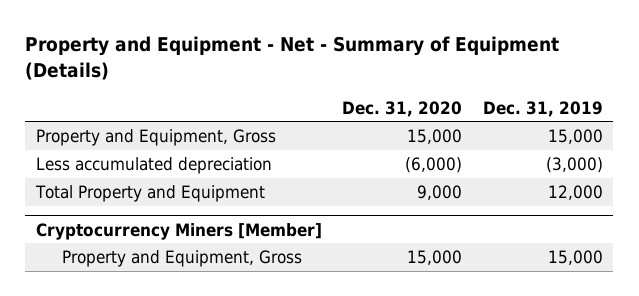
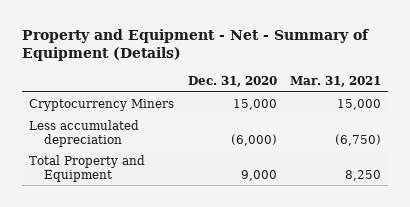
- | Dec. 31, 2020 | Dec. 31, 2019
+ | Dec. 31, 2020 | Mar. 31, 2021
- Property and Equipment, Gross | 15,000 | 15,000
+ Cryptocurrency Miners | 15,000 | 15,000
- Cryptocurrency Miners [Member]
- Property and Equipment, Gross | 15,000 | 15,000

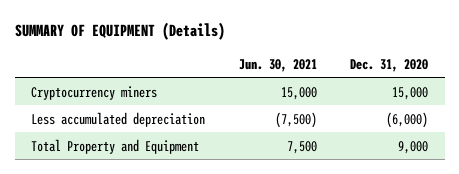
- Property and Equipment - Net - Summary of Equipment (Details)
+ SUMMARY OF EQUIPMENT (Details)
- | Dec. 31, 2020 | Mar. 31, 2021
+ | Jun. 30, 2021 | Dec. 31, 2020
- Cryptocurrency Miners | 15,000 | 15,000
+ Cryptocurrency miners | 15,000 | 15,000

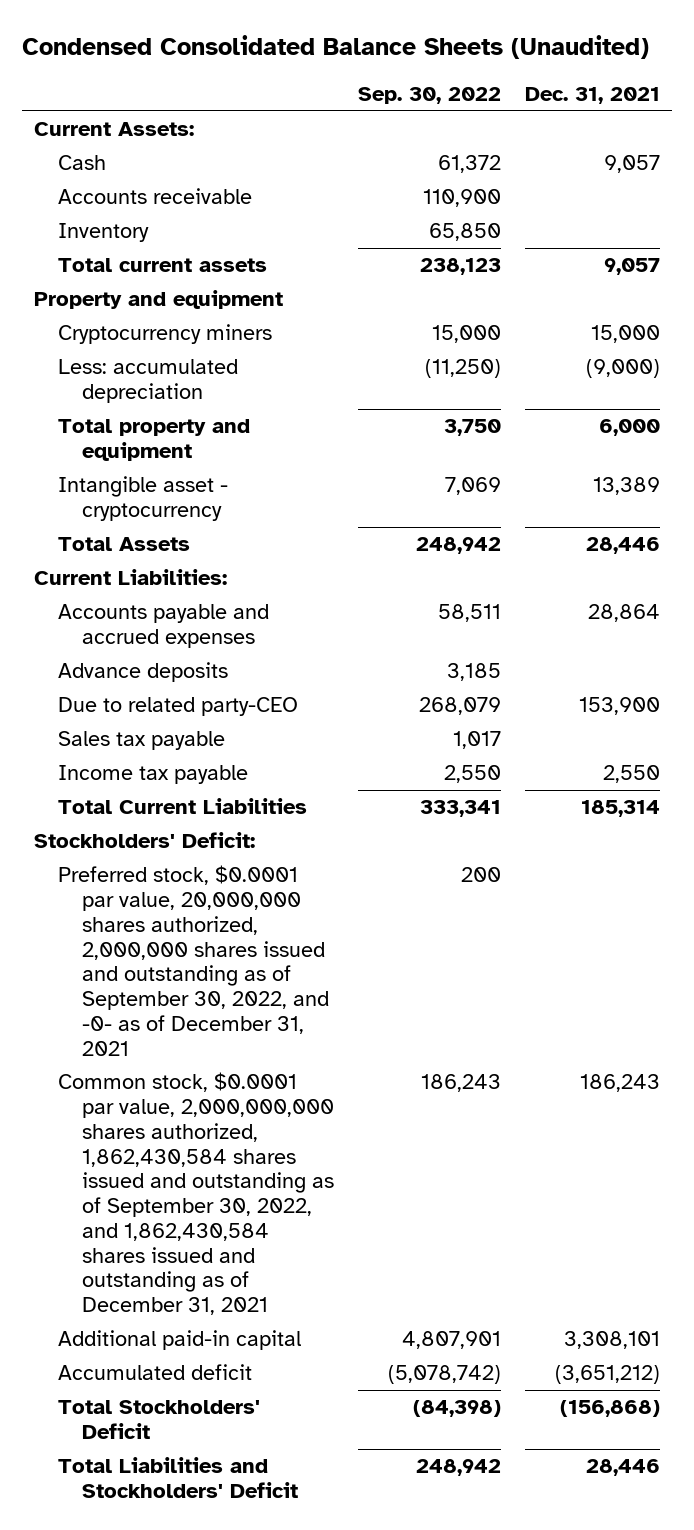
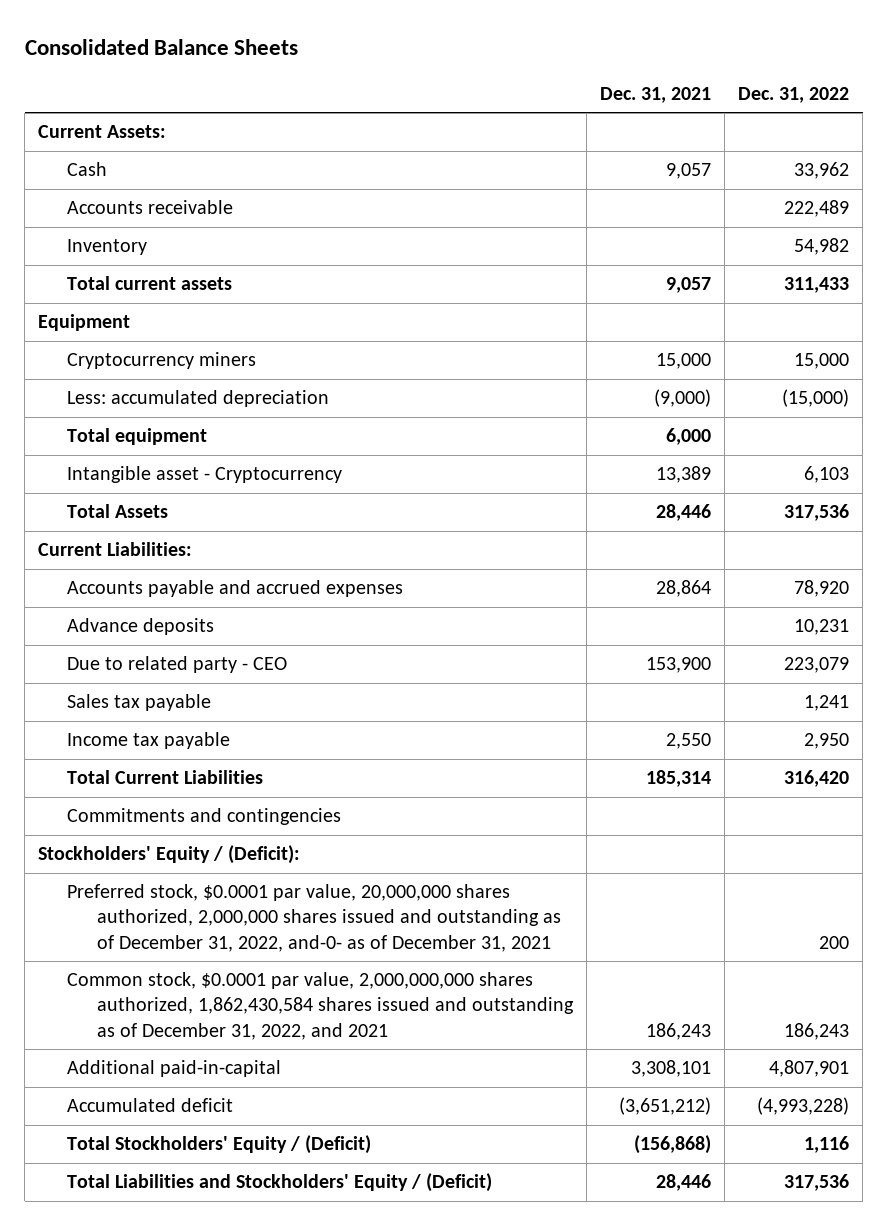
- Condensed Consolidated Balance Sheets (Unaudited)
+ Consolidated Balance Sheets
- | Sep. 30, 2022 | Dec. 31, 2021
+ | Dec. 31, 2021 | Dec. 31, 2022
- Property and equipment
+ Equipment
- Total property and equipment | 3,750 | 6,000
- Intangible asset - cryptocurrency | 7,069 | 13,389
+ Total equipment | 6,000 |
+ Intangible asset - Cryptocurrency | 13,389 | 6,103
- Due to related party-CEO | 268,079 | 153,900
+ Due to related party - CEO | 153,900 | 223,079
- Stockholders' Deficit:
- Preferred stock, $0.0001 par value, 20,000,000 shares authorized, 2,000,000 shares issued and outstanding as of September 30, 2022, and -0- as of December 31, 2021 | 200 |
- Common stock, $0.0001 par value, 2,000,000,000 shares authorized, 1,862,430,584 shares issued and outstanding as of September 30, 2022, and 1,862,430,584 shares issued and outstanding as of December 31, 2021 | 186,243 | 186,243
- Additional paid-in capital | 4,807,901 | 3,308,101
+ Commitments and contingencies
+ Stockholders' Equity / (Deficit):
+ Preferred stock, $0.0001 par value, 20,000,000 shares authorized, 2,000,000 shares issued and outstanding as of December 31, 2022, and-0- as of December 31, 2021 | | 200
+ Common stock, $0.0001 par value, 2,000,000,000 shares authorized, 1,862,430,584 shares issued and outstanding as of December 31, 2022, and 2021 | 186,243 | 186,243
+ Additional paid-in-capital | 3,308,101 | 4,807,901
- Total Stockholders' Deficit | (84,398) | (156,868)
- Total Liabilities and Stockholders' Deficit | 248,942 | 28,446
+ Total Stockholders' Equity / (Deficit) | (156,868) | 1,116
+ Total Liabilities and Stockholders' Equity / (Deficit) | 28,446 | 317,536

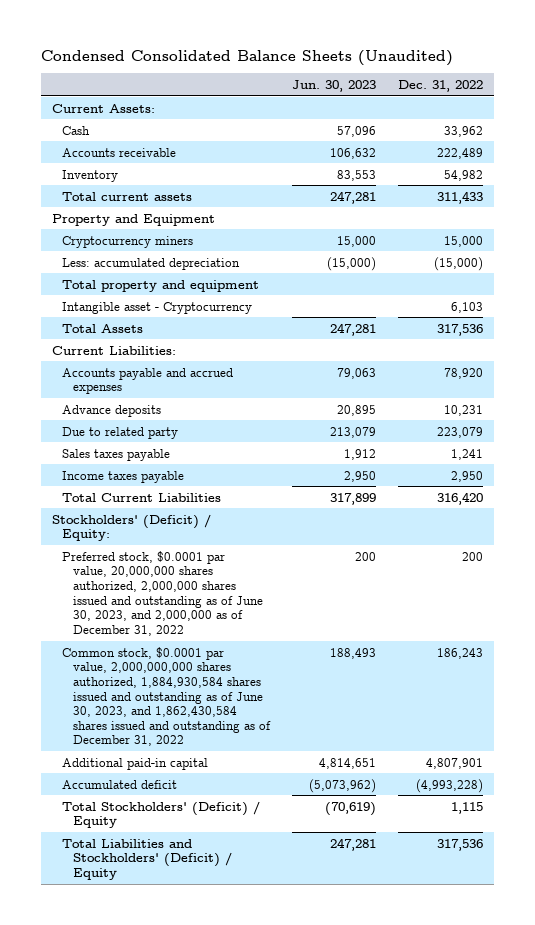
- Consolidated Balance Sheets
+ Condensed Consolidated Balance Sheets (Unaudited)
- | Dec. 31, 2021 | Dec. 31, 2022
+ | Jun. 30, 2023 | Dec. 31, 2022
- Equipment
+ Property and Equipment
- Total equipment | 6,000 |
+ Total property and equipment
- Due to related party - CEO | 153,900 | 223,079
- Sales tax payable | | 1,241
- Income tax payable | 2,550 | 2,950
+ Due to related party | 213,079 | 223,079
+ Sales taxes payable | 1,912 | 1,241
+ Income taxes payable | 2,950 | 2,950
- Commitments and contingencies
- Stockholders' Equity / (Deficit):
- Preferred stock, $0.0001 par value, 20,000,000 shares authorized, 2,000,000 shares issued and outstanding as of December 31, 2022, and-0- as of December 31, 2021 | | 200
- Common stock, $0.0001 par value, 2,000,000,000 shares authorized, 1,862,430,584 shares issued and outstanding as of December 31, 2022, and 2021 | 186,243 | 186,243
- Additional paid-in-capital | 3,308,101 | 4,807,901
+ Stockholders' (Deficit) / Equity:
+ Preferred stock, $0.0001 par value, 20,000,000 shares authorized, 2,000,000 shares issued and outstanding as of June 30, 2023, and 2,000,000 as of December 31, 2022 | 200 | 200
+ Common stock, $0.0001 par value, 2,000,000,000 shares authorized, 1,884,930,584 shares issued and outstanding as of June 30, 2023, and 1,862,430,584 shares issued and outstanding as of December 31, 2022 | 188,493 | 186,243
+ Additional paid-in capital | 4,814,651 | 4,807,901
- Total Stockholders' Equity / (Deficit) | (156,868) | 1,116
- Total Liabilities and Stockholders' Equity / (Deficit) | 28,446 | 317,536
+ Total Stockholders' (Deficit) / Equity | (70,619) | 1,115
+ Total Liabilities and Stockholders' (Deficit) / Equity | 247,281 | 317,536

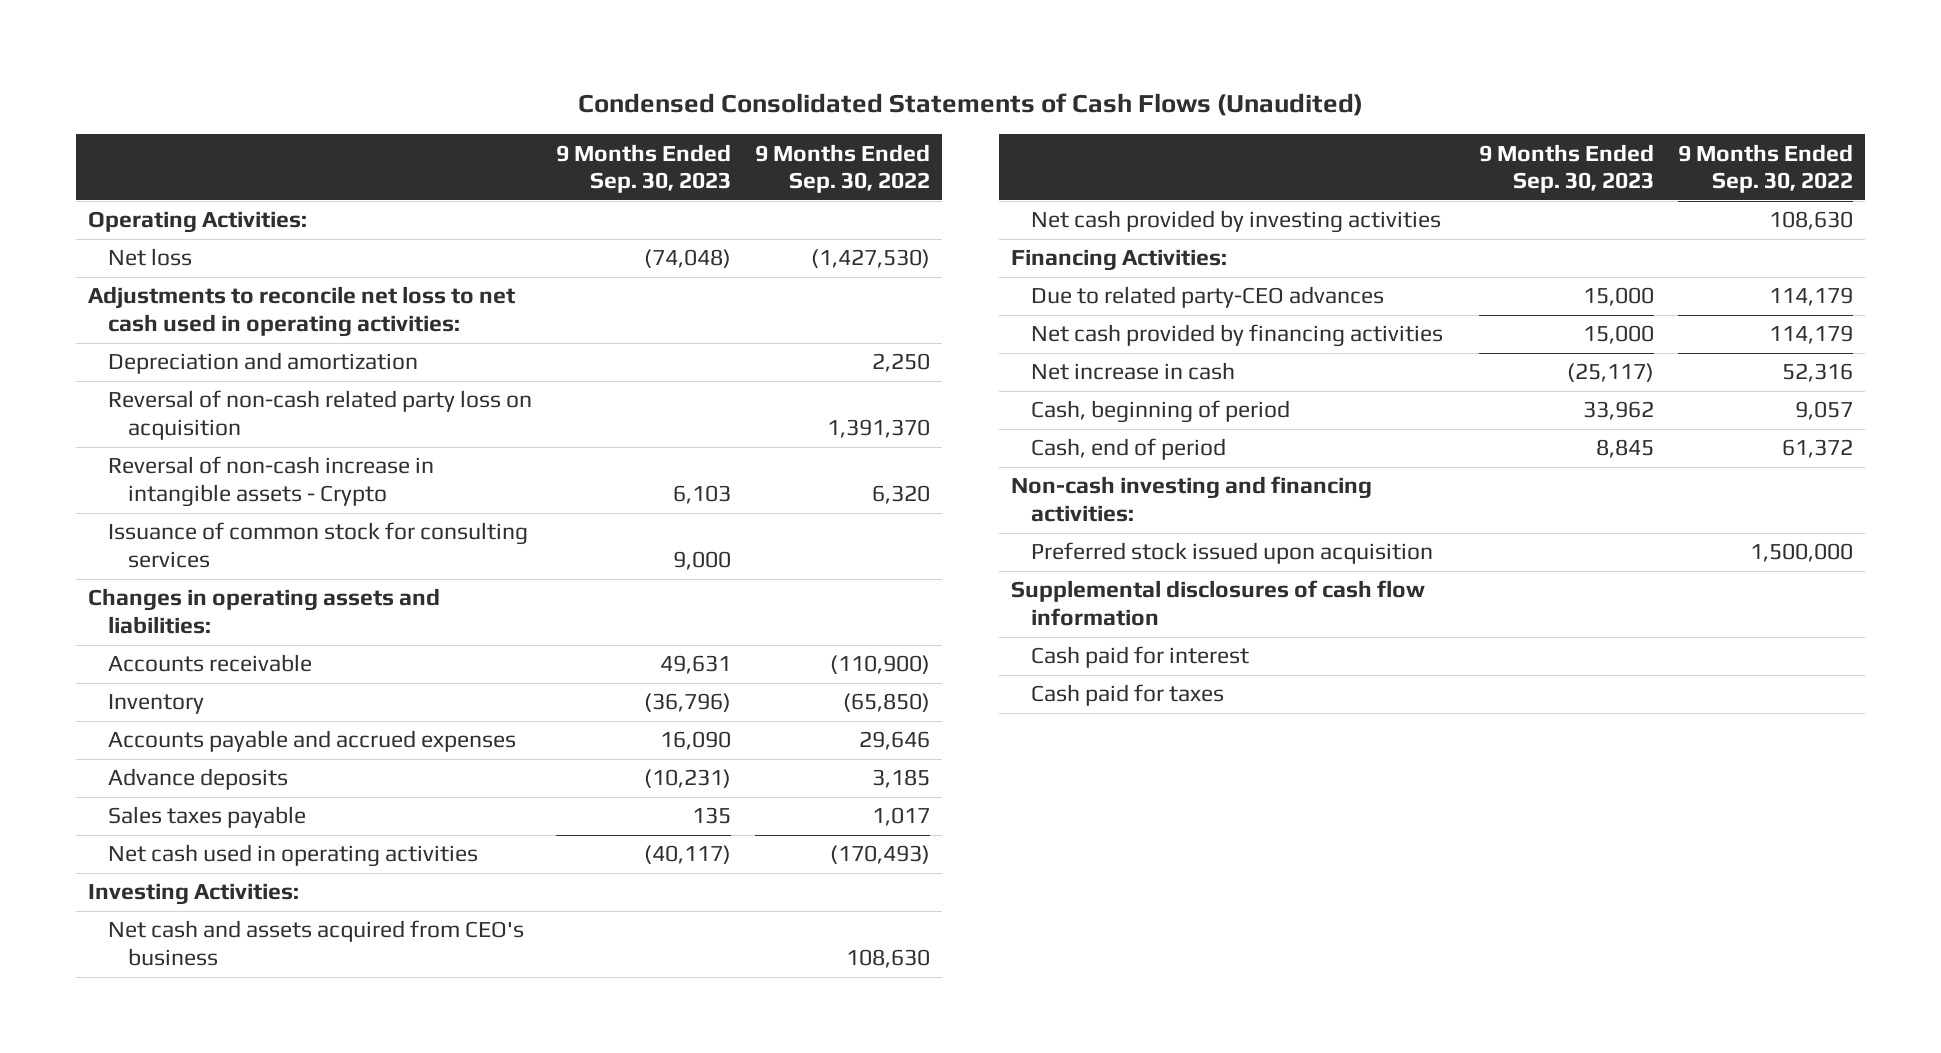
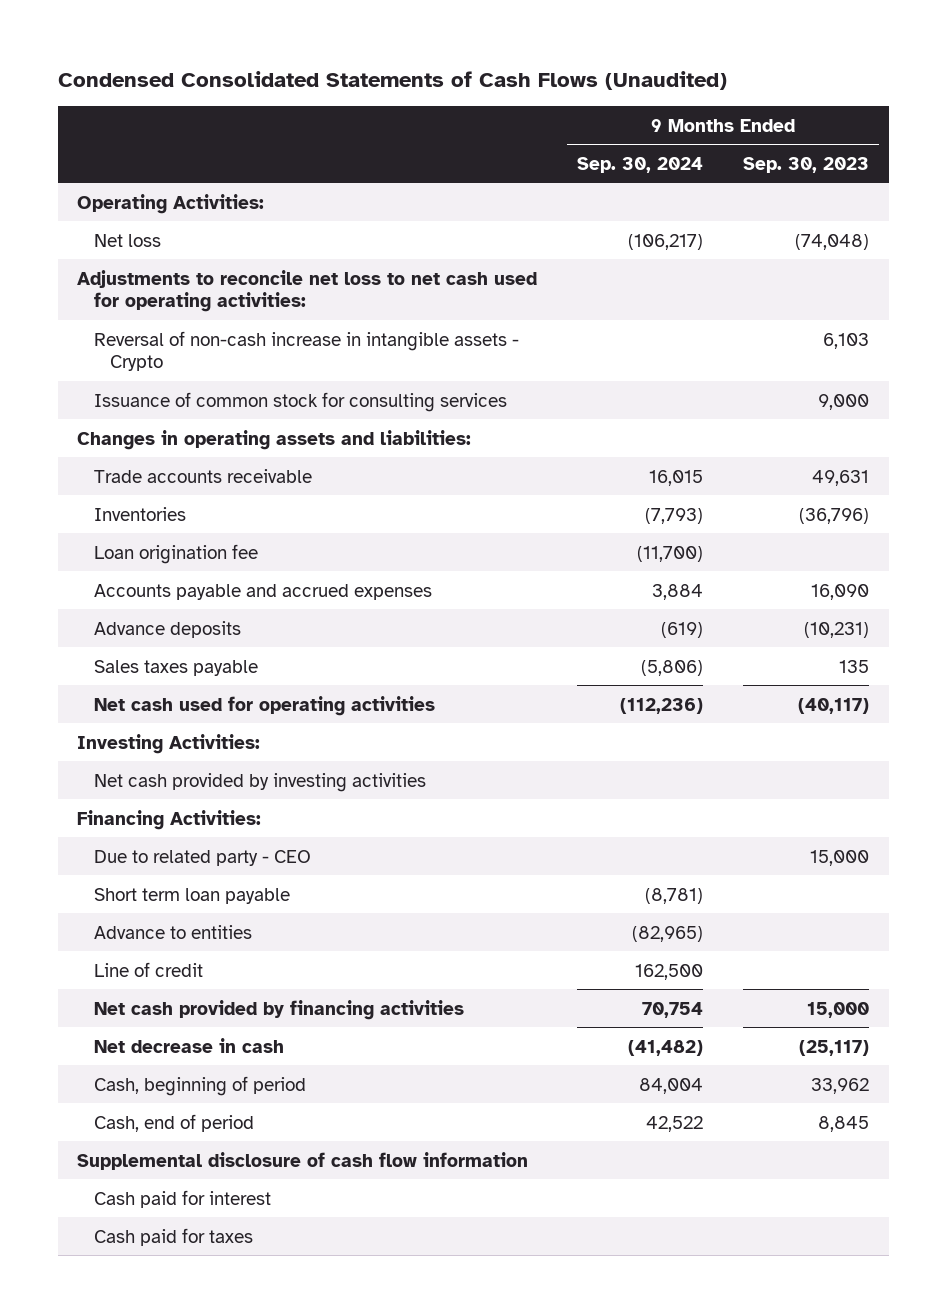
- | 9 Months Ended Sep. 30, 2023 | 9 Months Ended Sep. 30, 2022
+ | 9 Months Ended Sep. 30, 2024 | 9 Months Ended Sep. 30, 2023
- Adjustments to reconcile net loss to net cash used in operating activities:
- Depreciation and amortization | | 2,250
- Reversal of non-cash related party loss on acquisition | | 1,391,370
+ Adjustments to reconcile net loss to net cash used for operating activities:
- Accounts receivable | 49,631 | (110,900)
- Inventory | (36,796) | (65,850)
+ Trade accounts receivable | 16,015 | 49,631
+ Inventories | (7,793) | (36,796)
+ Loan origination fee | (11,700) |
- Net cash used in operating activities | (40,117) | (170,493)
+ Net cash used for operating activities | (112,236) | (40,117)
- Net cash and assets acquired from CEO's business | | 108,630
- Due to related party-CEO advances | 15,000 | 114,179
+ Due to related party - CEO | | 15,000
+ Short term loan payable | (8,781) |
+ Advance to entities | (82,965) |
+ Line of credit | 162,500 |
- Net increase in cash | (25,117) | 52,316
+ Net decrease in cash | (41,482) | (25,117)
- Non-cash investing and financing activities:
- Preferred stock issued upon acquisition | | 1,500,000
- Supplemental disclosures of cash flow information
+ Supplemental disclosure of cash flow information

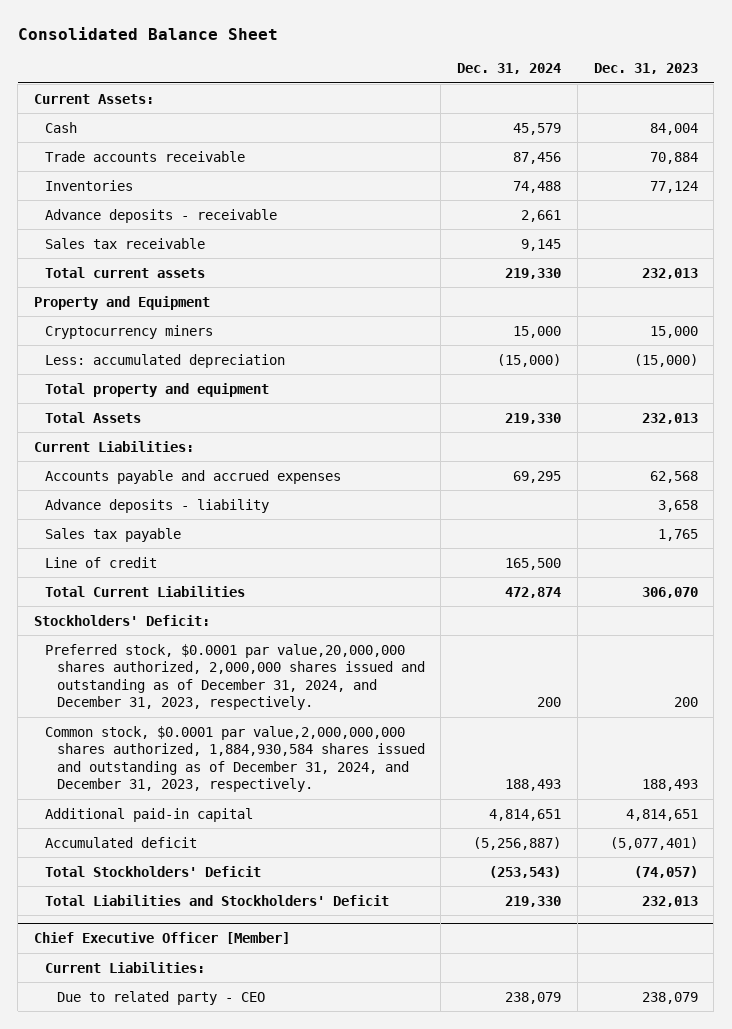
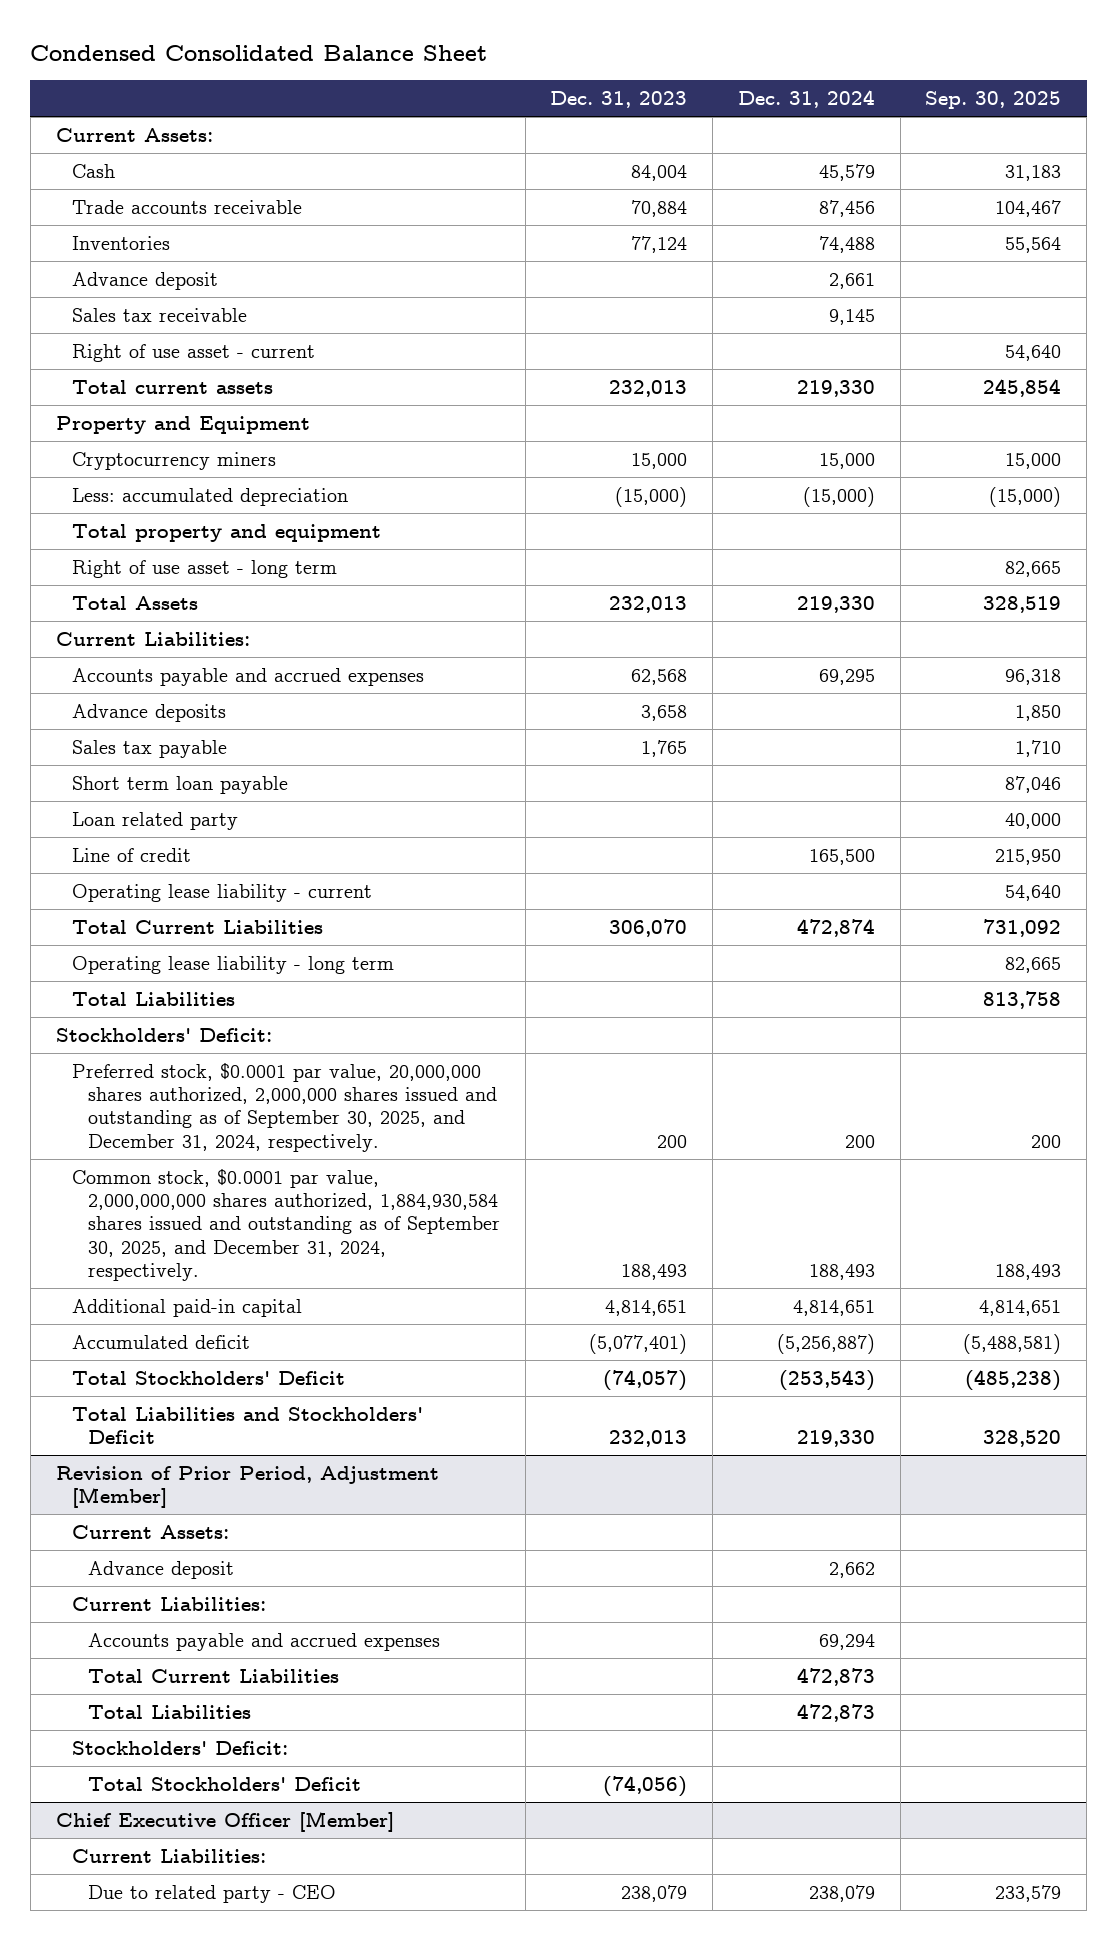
- Consolidated Balance Sheet
+ Condensed Consolidated Balance Sheet
- | Dec. 31, 2024 | Dec. 31, 2023
+ | Dec. 31, 2023 | Dec. 31, 2024 | Sep. 30, 2025
- Advance deposits - receivable | 2,661 |
+ Advance deposit | | 2,661 |
+ Right of use asset - current | | | 54,640
+ Right of use asset - long term | | | 82,665
- Advance deposits - liability | | 3,658
+ Advance deposits | 3,658 | | 1,850
+ Short term loan payable | | | 87,046
+ Loan related party | | | 40,000
+ Operating lease liability - current | | | 54,640
+ Operating lease liability - long term | | | 82,665
+ Total Liabilities | | | 813,758
- Preferred stock, $0.0001 par value,20,000,000 shares authorized, 2,000,000 shares issued and outstanding as of December 31, 2024, and December 31, 2023, respectively. | 200 | 200
- Common stock, $0.0001 par value,2,000,000,000 shares authorized, 1,884,930,584 shares issued and outstanding as of December 31, 2024, and December 31, 2023, respectively. | 188,493 | 188,493
+ Preferred stock, $0.0001 par value, 20,000,000 shares authorized, 2,000,000 shares issued and outstanding as of September 30, 2025, and December 31, 2024, respectively. | 200 | 200 | 200
+ Common stock, $0.0001 par value, 2,000,000,000 shares authorized, 1,884,930,584 shares issued and outstanding as of September 30, 2025, and December 31, 2024, respectively. | 188,493 | 188,493 | 188,493
+ Revision of Prior Period, Adjustment [Member]
+ Current Assets:
+ Advance deposit | | 2,662 |
+ Current Liabilities:
+ Accounts payable and accrued expenses | | 69,294 |
+ Total Current Liabilities | | 472,873 |
+ Total Liabilities | | 472,873 |
+ Stockholders' Deficit:
+ Total Stockholders' Deficit | (74,056) | |

